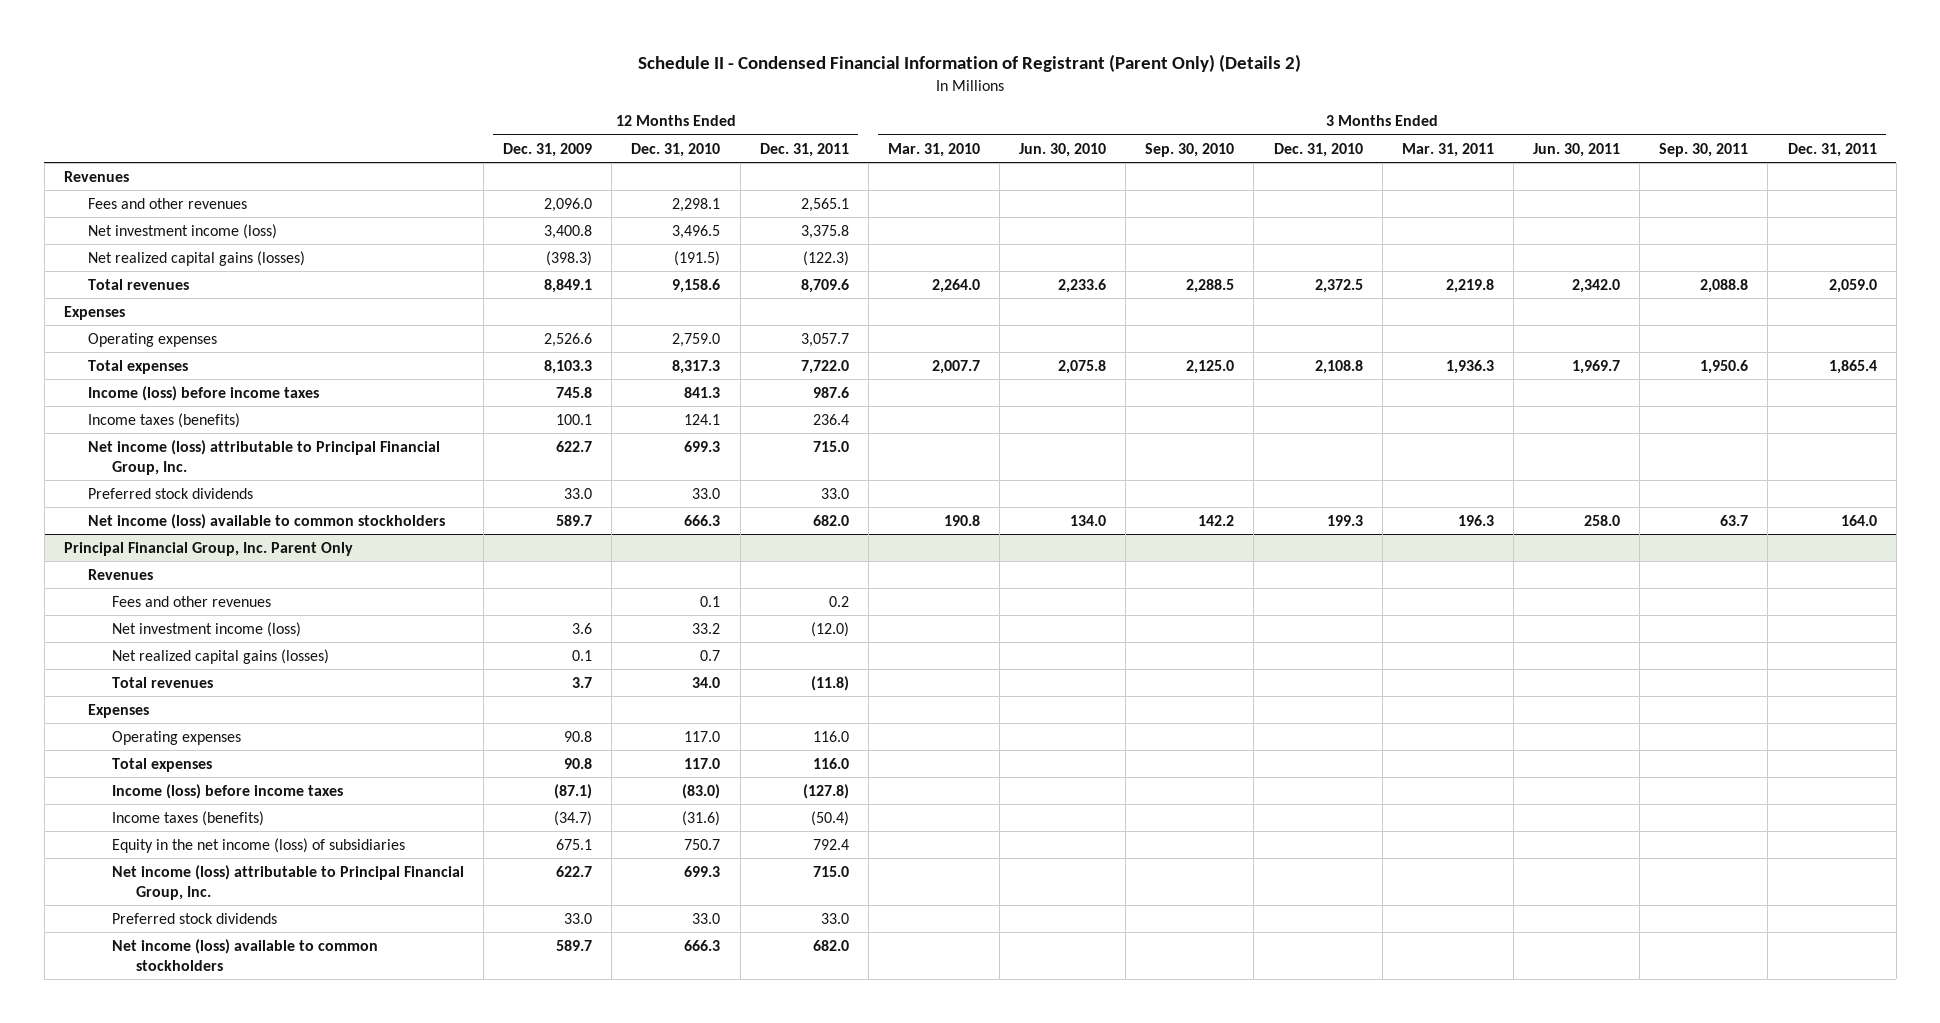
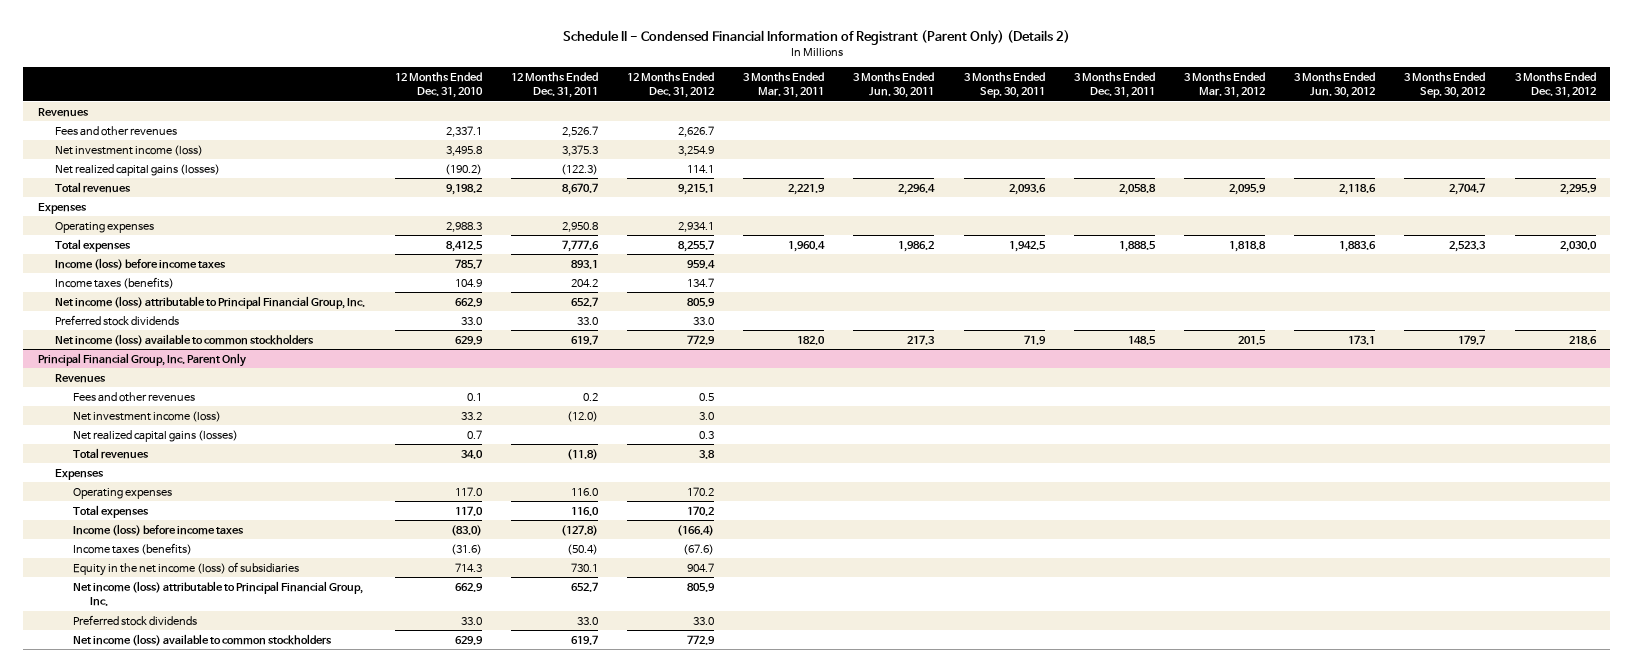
- | 12 Months Ended Dec. 31, 2009 | 12 Months Ended Dec. 31, 2010 | 12 Months Ended Dec. 31, 2011 | 3 Months Ended Mar. 31, 2010 | 3 Months Ended Jun. 30, 2010 | 3 Months Ended Sep. 30, 2010 | 3 Months Ended Dec. 31, 2010 | 3 Months Ended Mar. 31, 2011 | 3 Months Ended Jun. 30, 2011 | 3 Months Ended Sep. 30, 2011 | 3 Months Ended Dec. 31, 2011
+ | 12 Months Ended Dec. 31, 2010 | 12 Months Ended Dec. 31, 2011 | 12 Months Ended Dec. 31, 2012 | 3 Months Ended Mar. 31, 2011 | 3 Months Ended Jun. 30, 2011 | 3 Months Ended Sep. 30, 2011 | 3 Months Ended Dec. 31, 2011 | 3 Months Ended Mar. 31, 2012 | 3 Months Ended Jun. 30, 2012 | 3 Months Ended Sep. 30, 2012 | 3 Months Ended Dec. 31, 2012
- Fees and other revenues | 2,096.0 | 2,298.1 | 2,565.1 | | | | | | | |
- Net investment income (loss) | 3,400.8 | 3,496.5 | 3,375.8 | | | | | | | |
- Net realized capital gains (losses) | (398.3) | (191.5) | (122.3) | | | | | | | |
- Total revenues | 8,849.1 | 9,158.6 | 8,709.6 | 2,264.0 | 2,233.6 | 2,288.5 | 2,372.5 | 2,219.8 | 2,342.0 | 2,088.8 | 2,059.0
+ Fees and other revenues | 2,337.1 | 2,526.7 | 2,626.7 | | | | | | | |
+ Net investment income (loss) | 3,495.8 | 3,375.3 | 3,254.9 | | | | | | | |
+ Net realized capital gains (losses) | (190.2) | (122.3) | 114.1 | | | | | | | |
+ Total revenues | 9,198.2 | 8,670.7 | 9,215.1 | 2,221.9 | 2,296.4 | 2,093.6 | 2,058.8 | 2,095.9 | 2,118.6 | 2,704.7 | 2,295.9
- Operating expenses | 2,526.6 | 2,759.0 | 3,057.7 | | | | | | | |
- Total expenses | 8,103.3 | 8,317.3 | 7,722.0 | 2,007.7 | 2,075.8 | 2,125.0 | 2,108.8 | 1,936.3 | 1,969.7 | 1,950.6 | 1,865.4
- Income (loss) before income taxes | 745.8 | 841.3 | 987.6 | | | | | | | |
- Income taxes (benefits) | 100.1 | 124.1 | 236.4 | | | | | | | |
- Net income (loss) attributable to Principal Financial Group, Inc. | 622.7 | 699.3 | 715.0 | | | | | | | |
+ Operating expenses | 2,988.3 | 2,950.8 | 2,934.1 | | | | | | | |
+ Total expenses | 8,412.5 | 7,777.6 | 8,255.7 | 1,960.4 | 1,986.2 | 1,942.5 | 1,888.5 | 1,818.8 | 1,883.6 | 2,523.3 | 2,030.0
+ Income (loss) before income taxes | 785.7 | 893.1 | 959.4 | | | | | | | |
+ Income taxes (benefits) | 104.9 | 204.2 | 134.7 | | | | | | | |
+ Net income (loss) attributable to Principal Financial Group, Inc. | 662.9 | 652.7 | 805.9 | | | | | | | |
- Net income (loss) available to common stockholders | 589.7 | 666.3 | 682.0 | 190.8 | 134.0 | 142.2 | 199.3 | 196.3 | 258.0 | 63.7 | 164.0
+ Net income (loss) available to common stockholders | 629.9 | 619.7 | 772.9 | 182.0 | 217.3 | 71.9 | 148.5 | 201.5 | 173.1 | 179.7 | 218.6
@ Principal Financial Group, Inc. Parent Only
- Equity in the net income (loss) of subsidiaries | 675.1 | 750.7 | 792.4 | | | | | | | |
- Net income (loss) attributable to Principal Financial Group, Inc. | 622.7 | 699.3 | 715.0 | | | | | | | |
+ Equity in the net income (loss) of subsidiaries | 714.3 | 730.1 | 904.7 | | | | | | | |
+ Net income (loss) attributable to Principal Financial Group, Inc. | 662.9 | 652.7 | 805.9 | | | | | | | |
- Net income (loss) available to common stockholders | 589.7 | 666.3 | 682.0 | | | | | | | |
+ Net income (loss) available to common stockholders | 629.9 | 619.7 | 772.9 | | | | | | | |

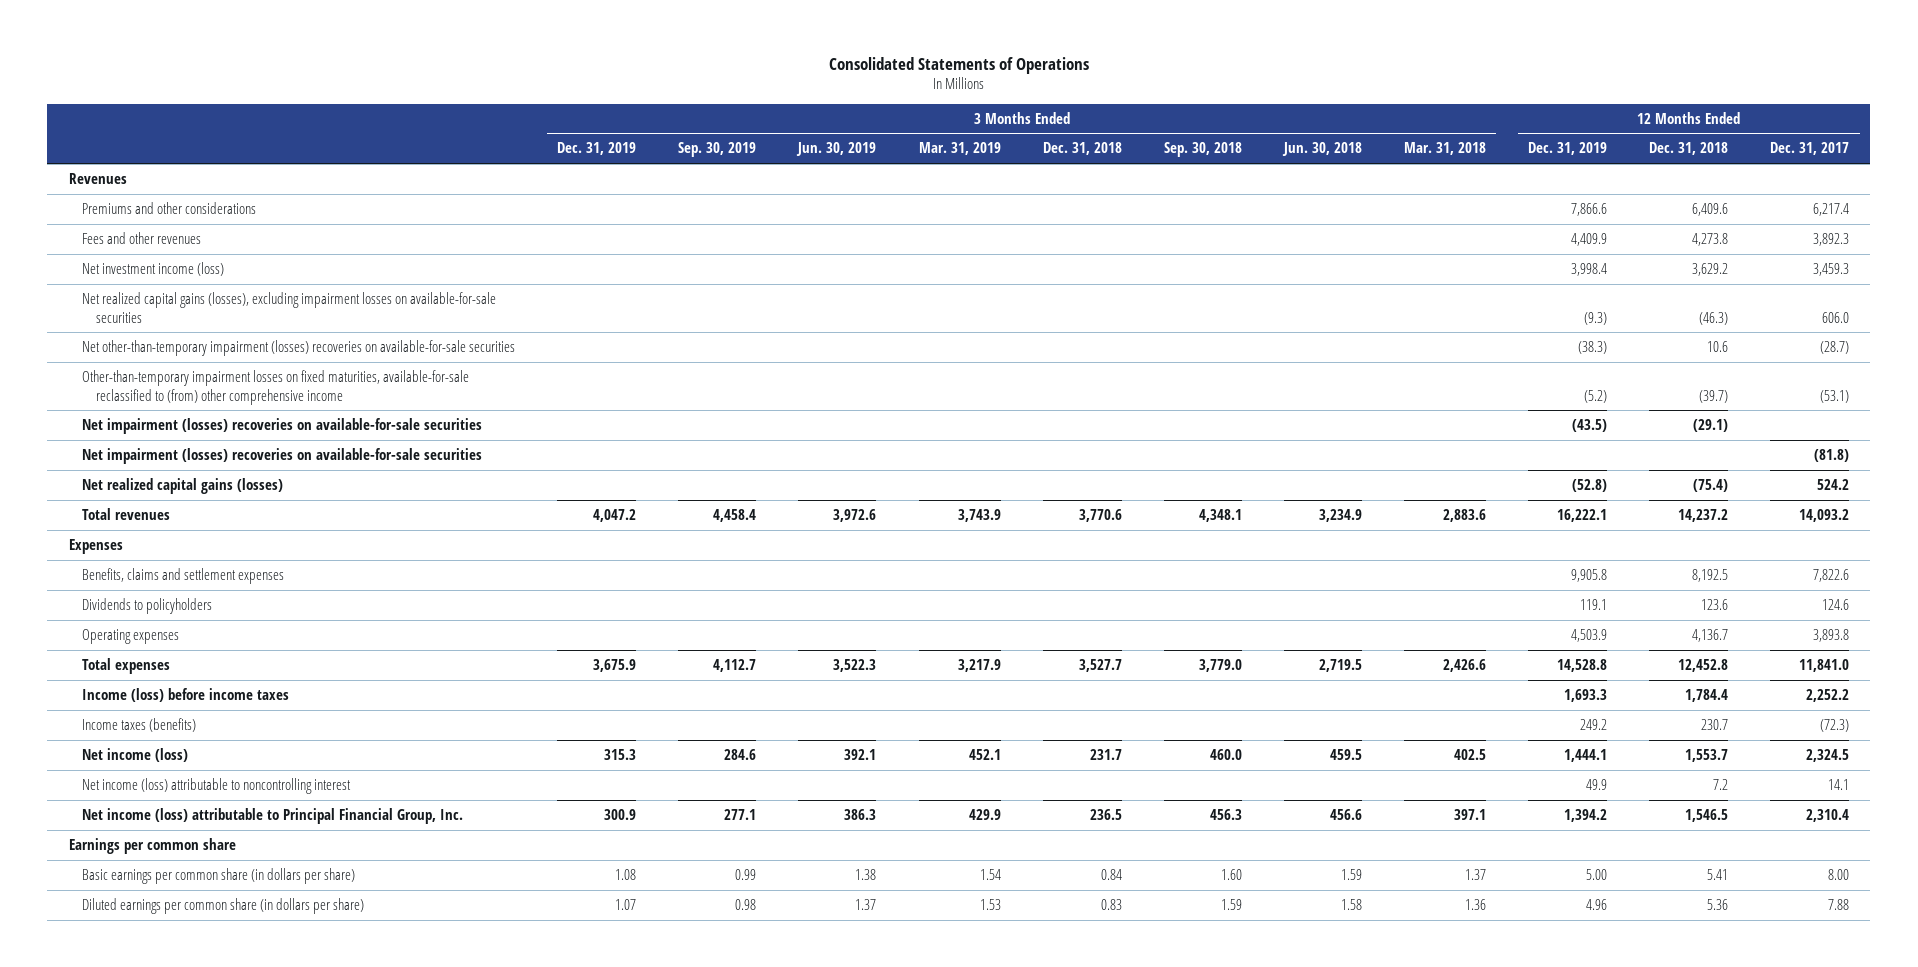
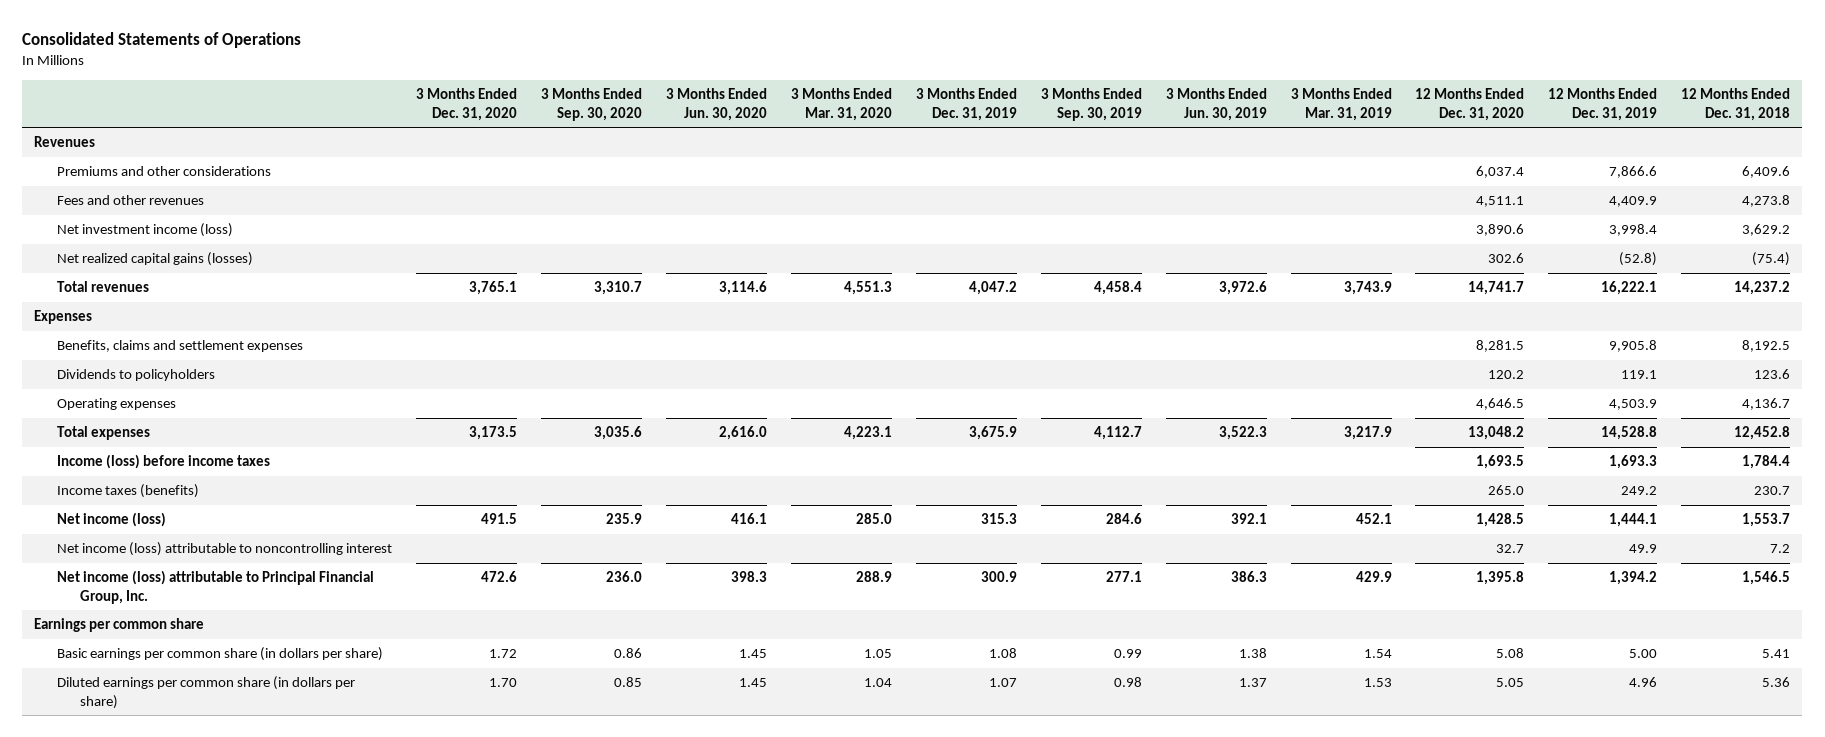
- | 3 Months Ended Dec. 31, 2019 | 3 Months Ended Sep. 30, 2019 | 3 Months Ended Jun. 30, 2019 | 3 Months Ended Mar. 31, 2019 | 3 Months Ended Dec. 31, 2018 | 3 Months Ended Sep. 30, 2018 | 3 Months Ended Jun. 30, 2018 | 3 Months Ended Mar. 31, 2018 | 12 Months Ended Dec. 31, 2019 | 12 Months Ended Dec. 31, 2018 | 12 Months Ended Dec. 31, 2017
+ | 3 Months Ended Dec. 31, 2020 | 3 Months Ended Sep. 30, 2020 | 3 Months Ended Jun. 30, 2020 | 3 Months Ended Mar. 31, 2020 | 3 Months Ended Dec. 31, 2019 | 3 Months Ended Sep. 30, 2019 | 3 Months Ended Jun. 30, 2019 | 3 Months Ended Mar. 31, 2019 | 12 Months Ended Dec. 31, 2020 | 12 Months Ended Dec. 31, 2019 | 12 Months Ended Dec. 31, 2018
- Net realized capital gains (losses), excluding impairment losses on available-for-sale securities | | | | | | | | | (9.3) | (46.3) | 606.0
- Net other-than-temporary impairment (losses) recoveries on available-for-sale securities | | | | | | | | | (38.3) | 10.6 | (28.7)
- Other-than-temporary impairment losses on fixed maturities, available-for-sale reclassified to (from) other comprehensive income | | | | | | | | | (5.2) | (39.7) | (53.1)
- Net impairment (losses) recoveries on available-for-sale securities | | | | | | | | | (43.5) | (29.1) |
- Net impairment (losses) recoveries on available-for-sale securities | | | | | | | | | | | (81.8)

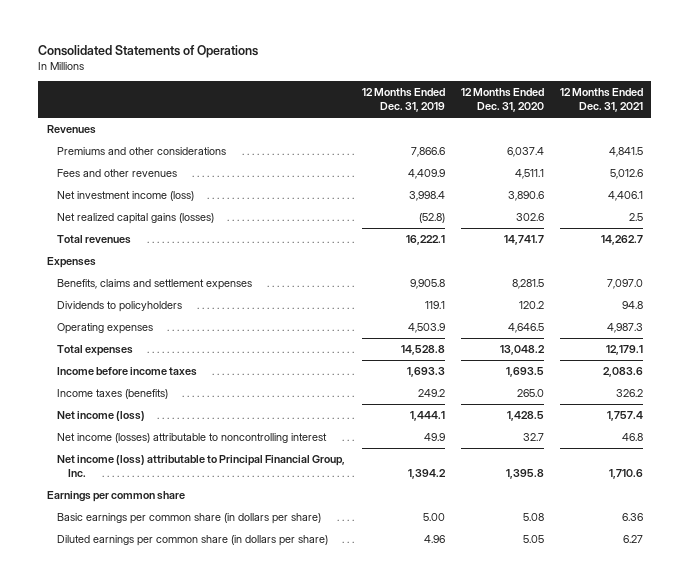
- | 3 Months Ended Dec. 31, 2020 | 3 Months Ended Sep. 30, 2020 | 3 Months Ended Jun. 30, 2020 | 3 Months Ended Mar. 31, 2020 | 3 Months Ended Dec. 31, 2019 | 3 Months Ended Sep. 30, 2019 | 3 Months Ended Jun. 30, 2019 | 3 Months Ended Mar. 31, 2019 | 12 Months Ended Dec. 31, 2020 | 12 Months Ended Dec. 31, 2019 | 12 Months Ended Dec. 31, 2018
+ | 12 Months Ended Dec. 31, 2019 | 12 Months Ended Dec. 31, 2020 | 12 Months Ended Dec. 31, 2021
- Income (loss) before income taxes | | | | | | | | | 1,693.5 | 1,693.3 | 1,784.4
+ Income before income taxes | 1,693.3 | 1,693.5 | 2,083.6
- Net income (loss) attributable to noncontrolling interest | | | | | | | | | 32.7 | 49.9 | 7.2
+ Net income (losses) attributable to noncontrolling interest | 49.9 | 32.7 | 46.8

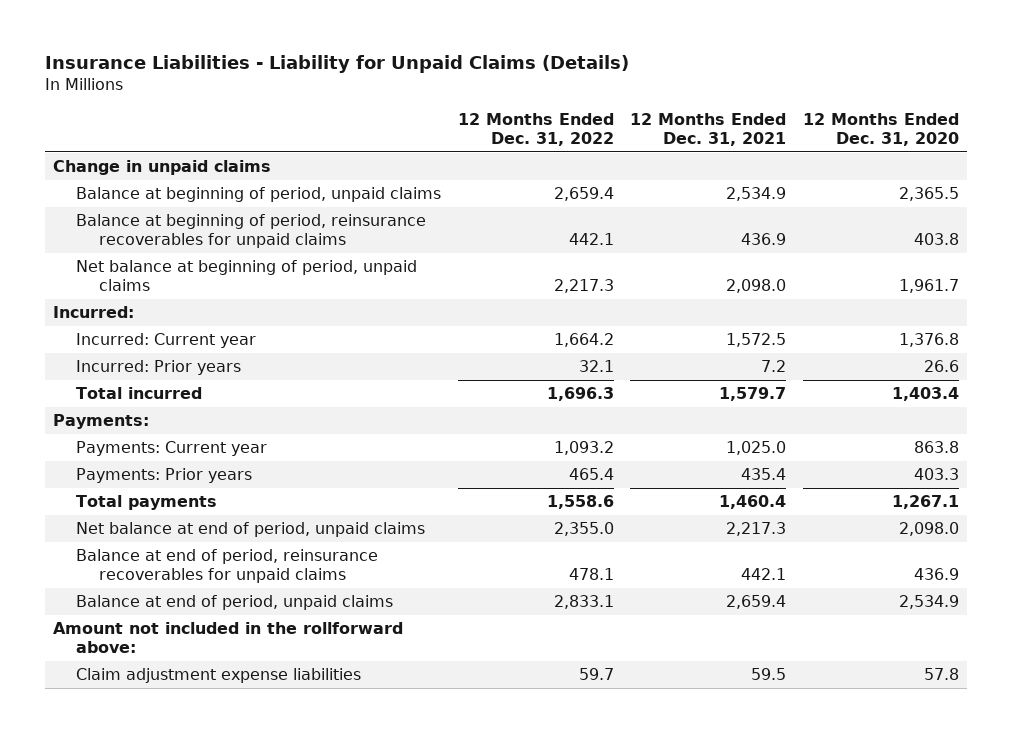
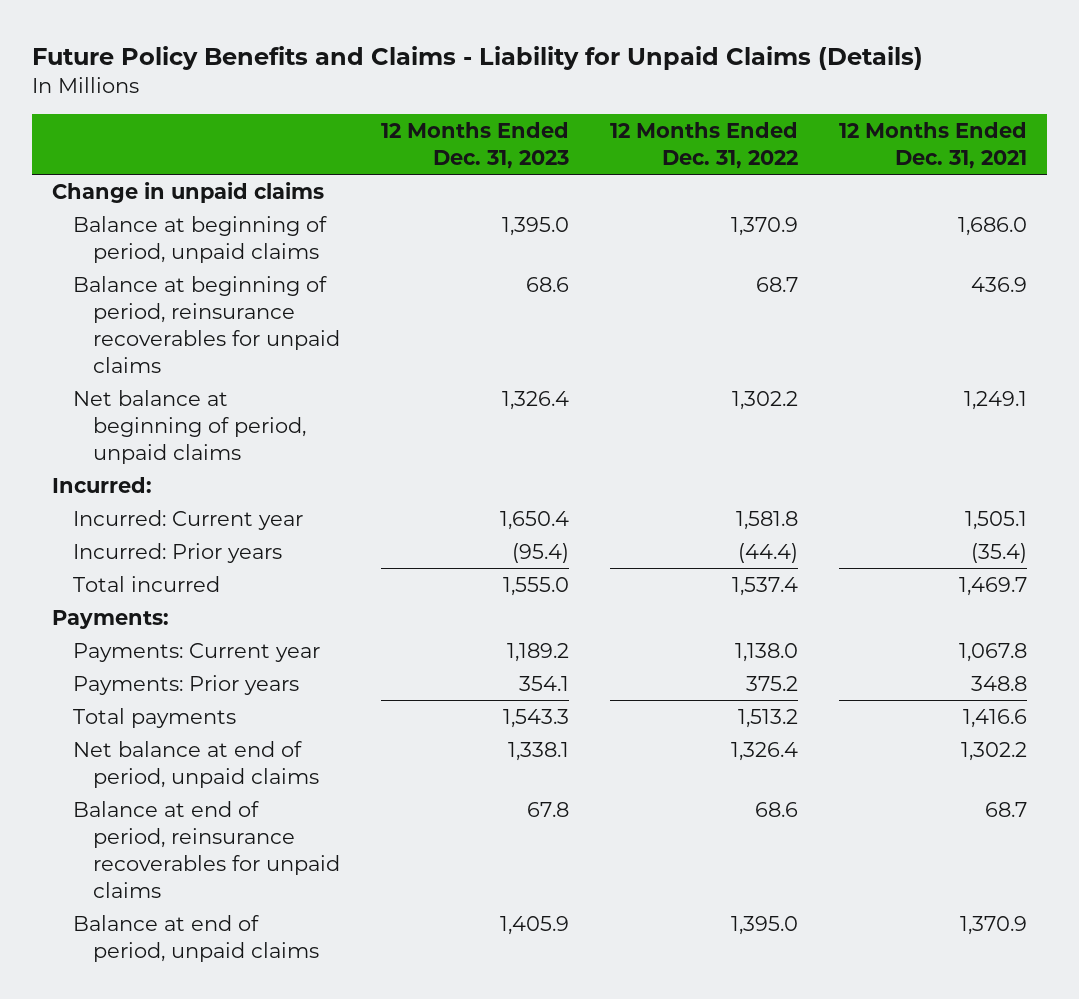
- Insurance Liabilities - Liability for Unpaid Claims (Details)
+ Future Policy Benefits and Claims - Liability for Unpaid Claims (Details)
- | 12 Months Ended Dec. 31, 2022 | 12 Months Ended Dec. 31, 2021 | 12 Months Ended Dec. 31, 2020
+ | 12 Months Ended Dec. 31, 2023 | 12 Months Ended Dec. 31, 2022 | 12 Months Ended Dec. 31, 2021
- Balance at beginning of period, unpaid claims | 2,659.4 | 2,534.9 | 2,365.5
- Balance at beginning of period, reinsurance recoverables for unpaid claims | 442.1 | 436.9 | 403.8
- Net balance at beginning of period, unpaid claims | 2,217.3 | 2,098.0 | 1,961.7
+ Balance at beginning of period, unpaid claims | 1,395.0 | 1,370.9 | 1,686.0
+ Balance at beginning of period, reinsurance recoverables for unpaid claims | 68.6 | 68.7 | 436.9
+ Net balance at beginning of period, unpaid claims | 1,326.4 | 1,302.2 | 1,249.1
- Incurred: Current year | 1,664.2 | 1,572.5 | 1,376.8
- Incurred: Prior years | 32.1 | 7.2 | 26.6
- Total incurred | 1,696.3 | 1,579.7 | 1,403.4
+ Incurred: Current year | 1,650.4 | 1,581.8 | 1,505.1
+ Incurred: Prior years | (95.4) | (44.4) | (35.4)
+ Total incurred | 1,555.0 | 1,537.4 | 1,469.7
- Payments: Current year | 1,093.2 | 1,025.0 | 863.8
- Payments: Prior years | 465.4 | 435.4 | 403.3
- Total payments | 1,558.6 | 1,460.4 | 1,267.1
- Net balance at end of period, unpaid claims | 2,355.0 | 2,217.3 | 2,098.0
- Balance at end of period, reinsurance recoverables for unpaid claims | 478.1 | 442.1 | 436.9
- Balance at end of period, unpaid claims | 2,833.1 | 2,659.4 | 2,534.9
- Amount not included in the rollforward above:
- Claim adjustment expense liabilities | 59.7 | 59.5 | 57.8
+ Payments: Current year | 1,189.2 | 1,138.0 | 1,067.8
+ Payments: Prior years | 354.1 | 375.2 | 348.8
+ Total payments | 1,543.3 | 1,513.2 | 1,416.6
+ Net balance at end of period, unpaid claims | 1,338.1 | 1,326.4 | 1,302.2
+ Balance at end of period, reinsurance recoverables for unpaid claims | 67.8 | 68.6 | 68.7
+ Balance at end of period, unpaid claims | 1,405.9 | 1,395.0 | 1,370.9

